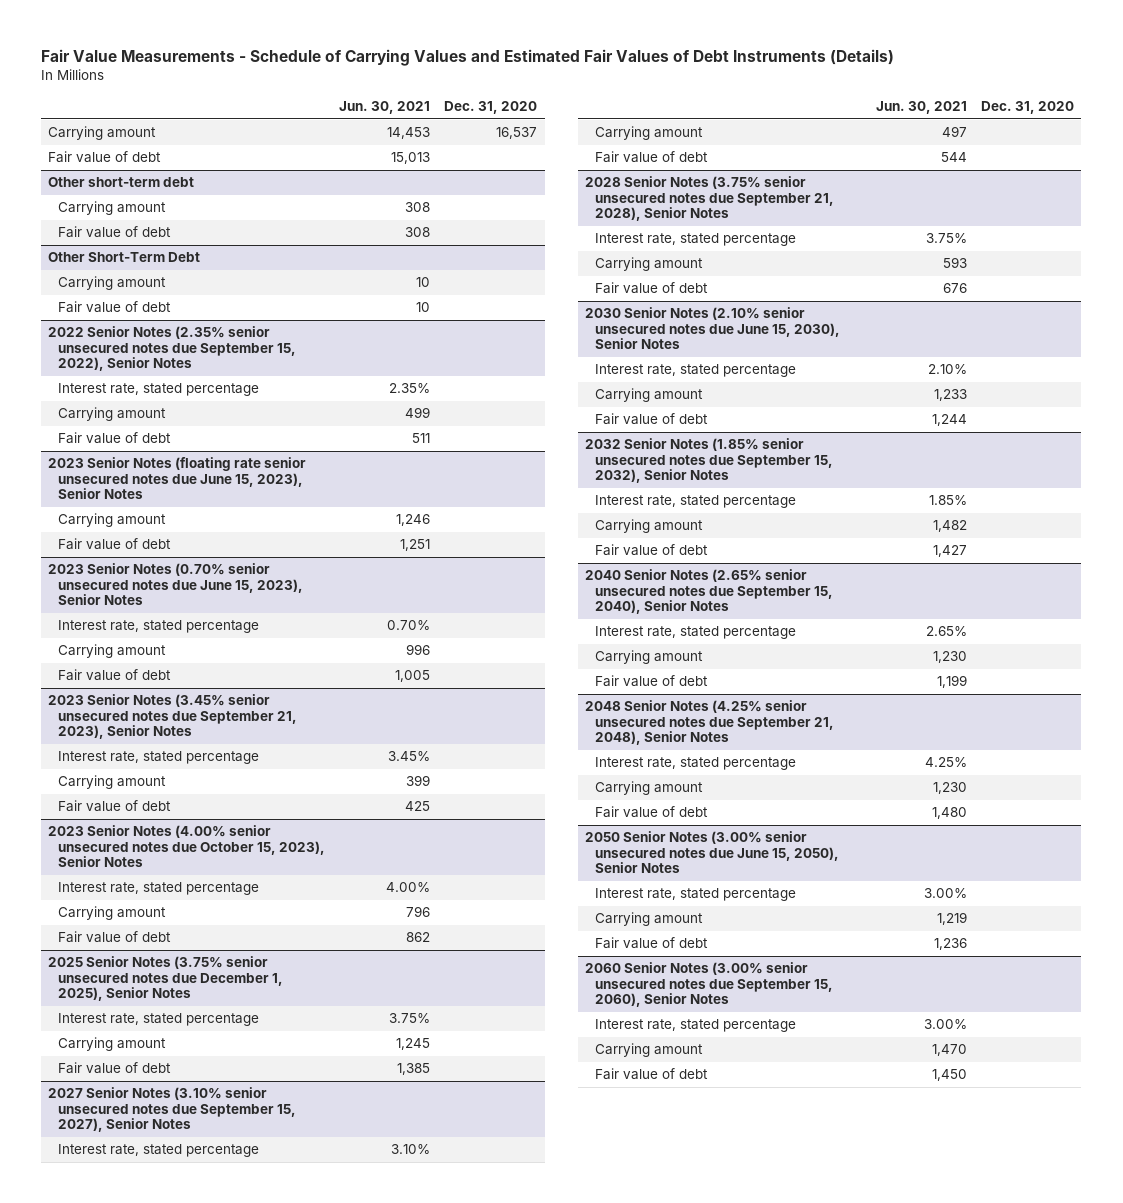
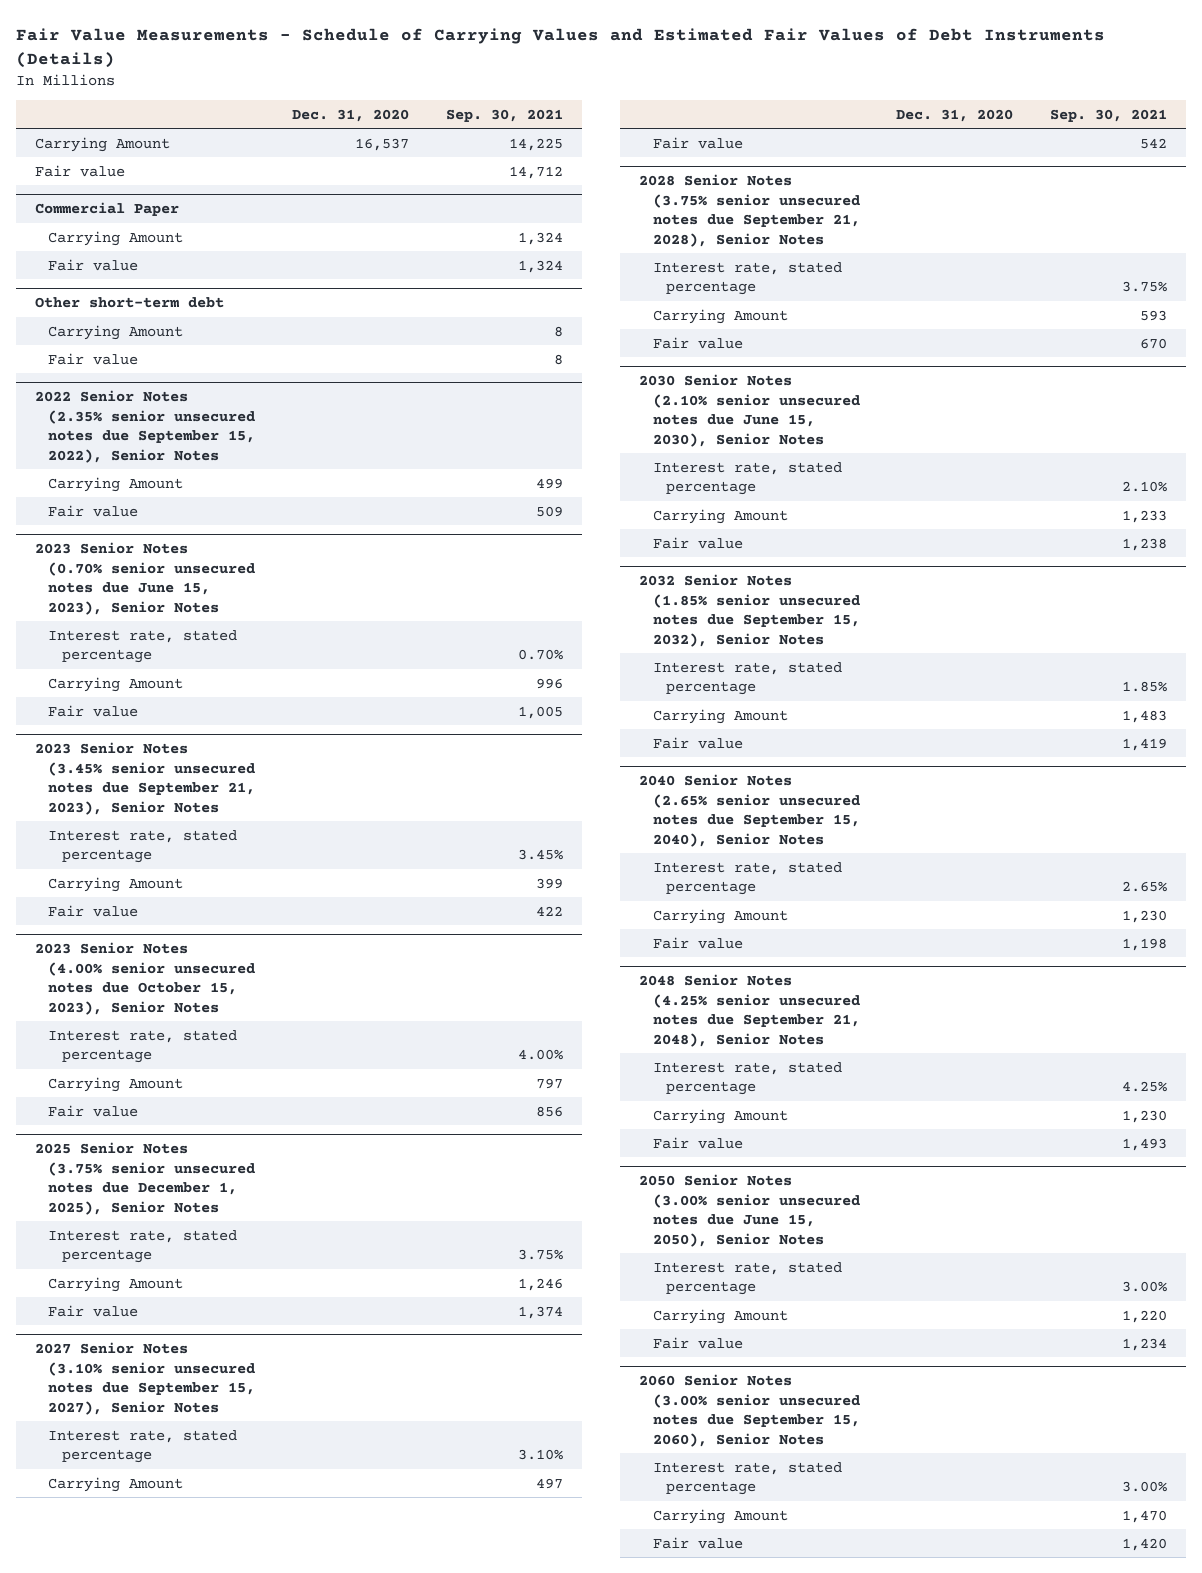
- | Jun. 30, 2021 | Dec. 31, 2020
+ | Dec. 31, 2020 | Sep. 30, 2021
- Carrying amount | 14,453 | 16,537
- Fair value of debt | 15,013 |
+ Carrying Amount | 16,537 | 14,225
+ Fair value | | 14,712
+ Commercial Paper
+ Carrying Amount | | 1,324
+ Fair value | | 1,324
@ Other short-term debt
- Carrying amount | 308 |
- Fair value of debt | 308 |
- Other Short-Term Debt
- Carrying amount | 10 |
- Fair value of debt | 10 |
@ Other short-term debt
+ Carrying Amount | | 8
+ Fair value | | 8
@ 2022 Senior Notes (2.35% senior unsecured notes due September 15, 2022), Senior Notes
- Interest rate, stated percentage | 2.35% |
- Carrying amount | 499 |
- Fair value of debt | 511 |
- 2023 Senior Notes (floating rate senior unsecured notes due June 15, 2023), Senior Notes
- Carrying amount | 1,246 |
- Fair value of debt | 1,251 |
@ 2022 Senior Notes (2.35% senior unsecured notes due September 15, 2022), Senior Notes
+ Carrying Amount | | 499
+ Fair value | | 509
@ 2023 Senior Notes (0.70% senior unsecured notes due June 15, 2023), Senior Notes
- Carrying amount | 996 |
- Fair value of debt | 1,005 |
+ Carrying Amount | | 996
+ Fair value | | 1,005
@ 2023 Senior Notes (3.45% senior unsecured notes due September 21, 2023), Senior Notes
- Carrying amount | 399 |
- Fair value of debt | 425 |
+ Carrying Amount | | 399
+ Fair value | | 422
@ 2023 Senior Notes (4.00% senior unsecured notes due October 15, 2023), Senior Notes
- Carrying amount | 796 |
- Fair value of debt | 862 |
+ Carrying Amount | | 797
+ Fair value | | 856
@ 2025 Senior Notes (3.75% senior unsecured notes due December 1, 2025), Senior Notes
- Carrying amount | 1,245 |
- Fair value of debt | 1,385 |
+ Carrying Amount | | 1,246
+ Fair value | | 1,374
@ 2027 Senior Notes (3.10% senior unsecured notes due September 15, 2027), Senior Notes
- Carrying amount | 497 |
- Fair value of debt | 544 |
+ Carrying Amount | | 497
+ Fair value | | 542
@ 2028 Senior Notes (3.75% senior unsecured notes due September 21, 2028), Senior Notes
- Carrying amount | 593 |
- Fair value of debt | 676 |
+ Carrying Amount | | 593
+ Fair value | | 670
@ 2030 Senior Notes (2.10% senior unsecured notes due June 15, 2030), Senior Notes
- Carrying amount | 1,233 |
- Fair value of debt | 1,244 |
+ Carrying Amount | | 1,233
+ Fair value | | 1,238
@ 2032 Senior Notes (1.85% senior unsecured notes due September 15, 2032), Senior Notes
- Carrying amount | 1,482 |
- Fair value of debt | 1,427 |
+ Carrying Amount | | 1,483
+ Fair value | | 1,419
@ 2040 Senior Notes (2.65% senior unsecured notes due September 15, 2040), Senior Notes
- Carrying amount | 1,230 |
- Fair value of debt | 1,199 |
+ Carrying Amount | | 1,230
+ Fair value | | 1,198
@ 2048 Senior Notes (4.25% senior unsecured notes due September 21, 2048), Senior Notes
- Carrying amount | 1,230 |
- Fair value of debt | 1,480 |
+ Carrying Amount | | 1,230
+ Fair value | | 1,493
@ 2050 Senior Notes (3.00% senior unsecured notes due June 15, 2050), Senior Notes
- Carrying amount | 1,219 |
- Fair value of debt | 1,236 |
+ Carrying Amount | | 1,220
+ Fair value | | 1,234
@ 2060 Senior Notes (3.00% senior unsecured notes due September 15, 2060), Senior Notes
- Carrying amount | 1,470 |
- Fair value of debt | 1,450 |
+ Carrying Amount | | 1,470
+ Fair value | | 1,420

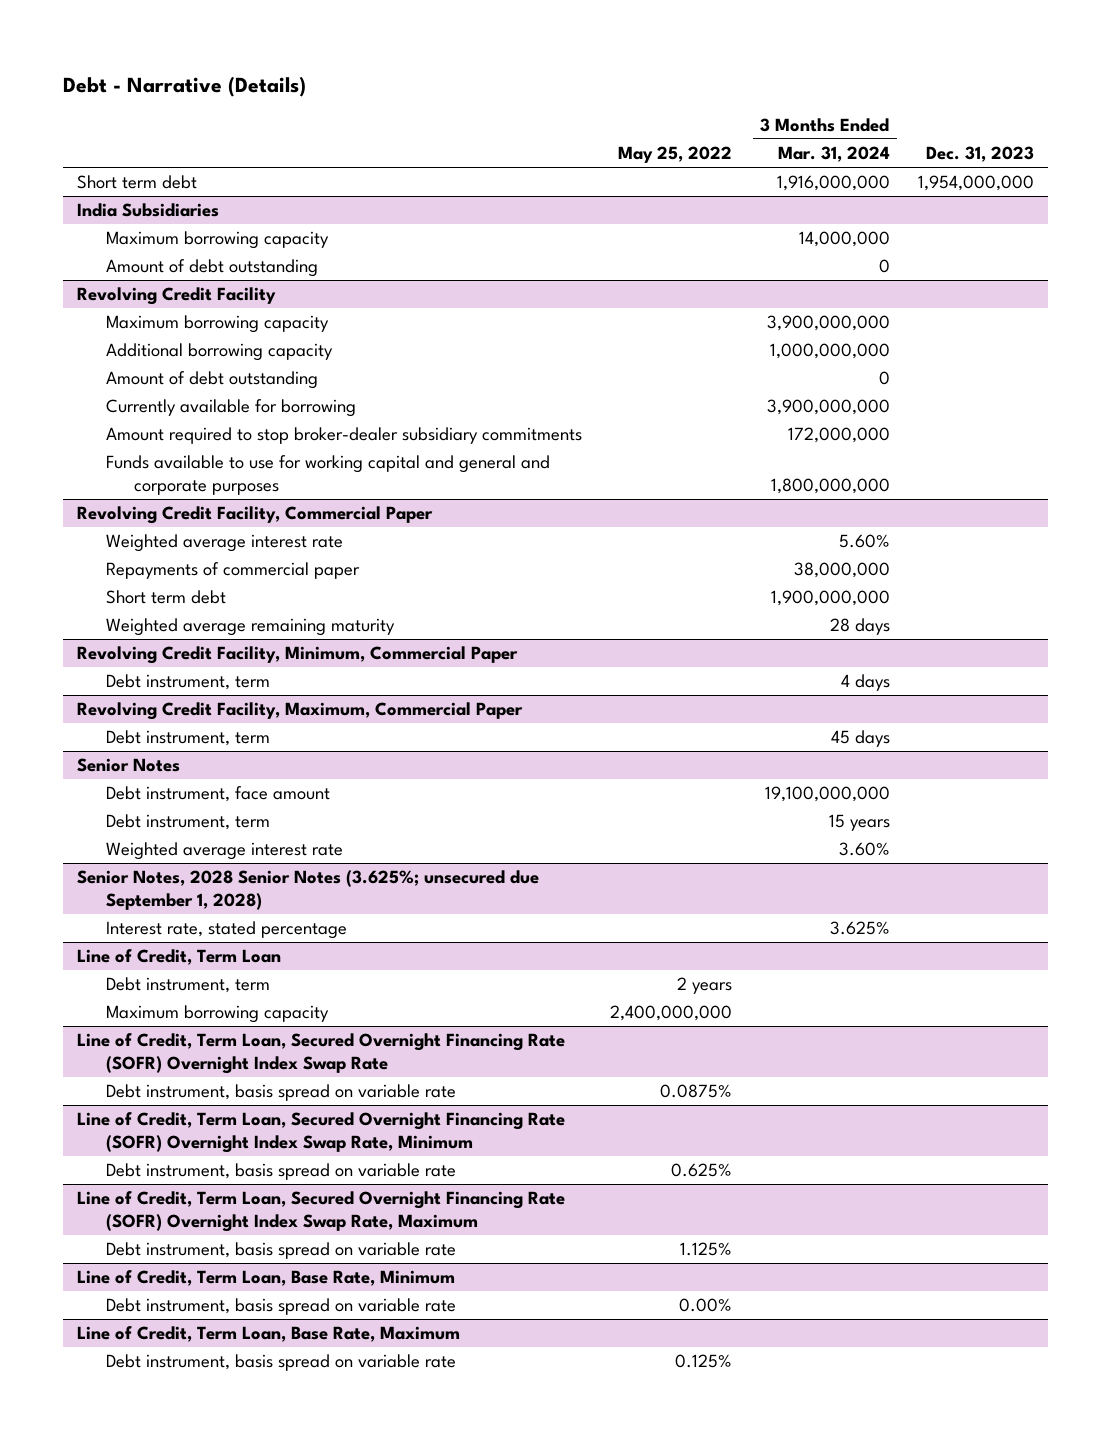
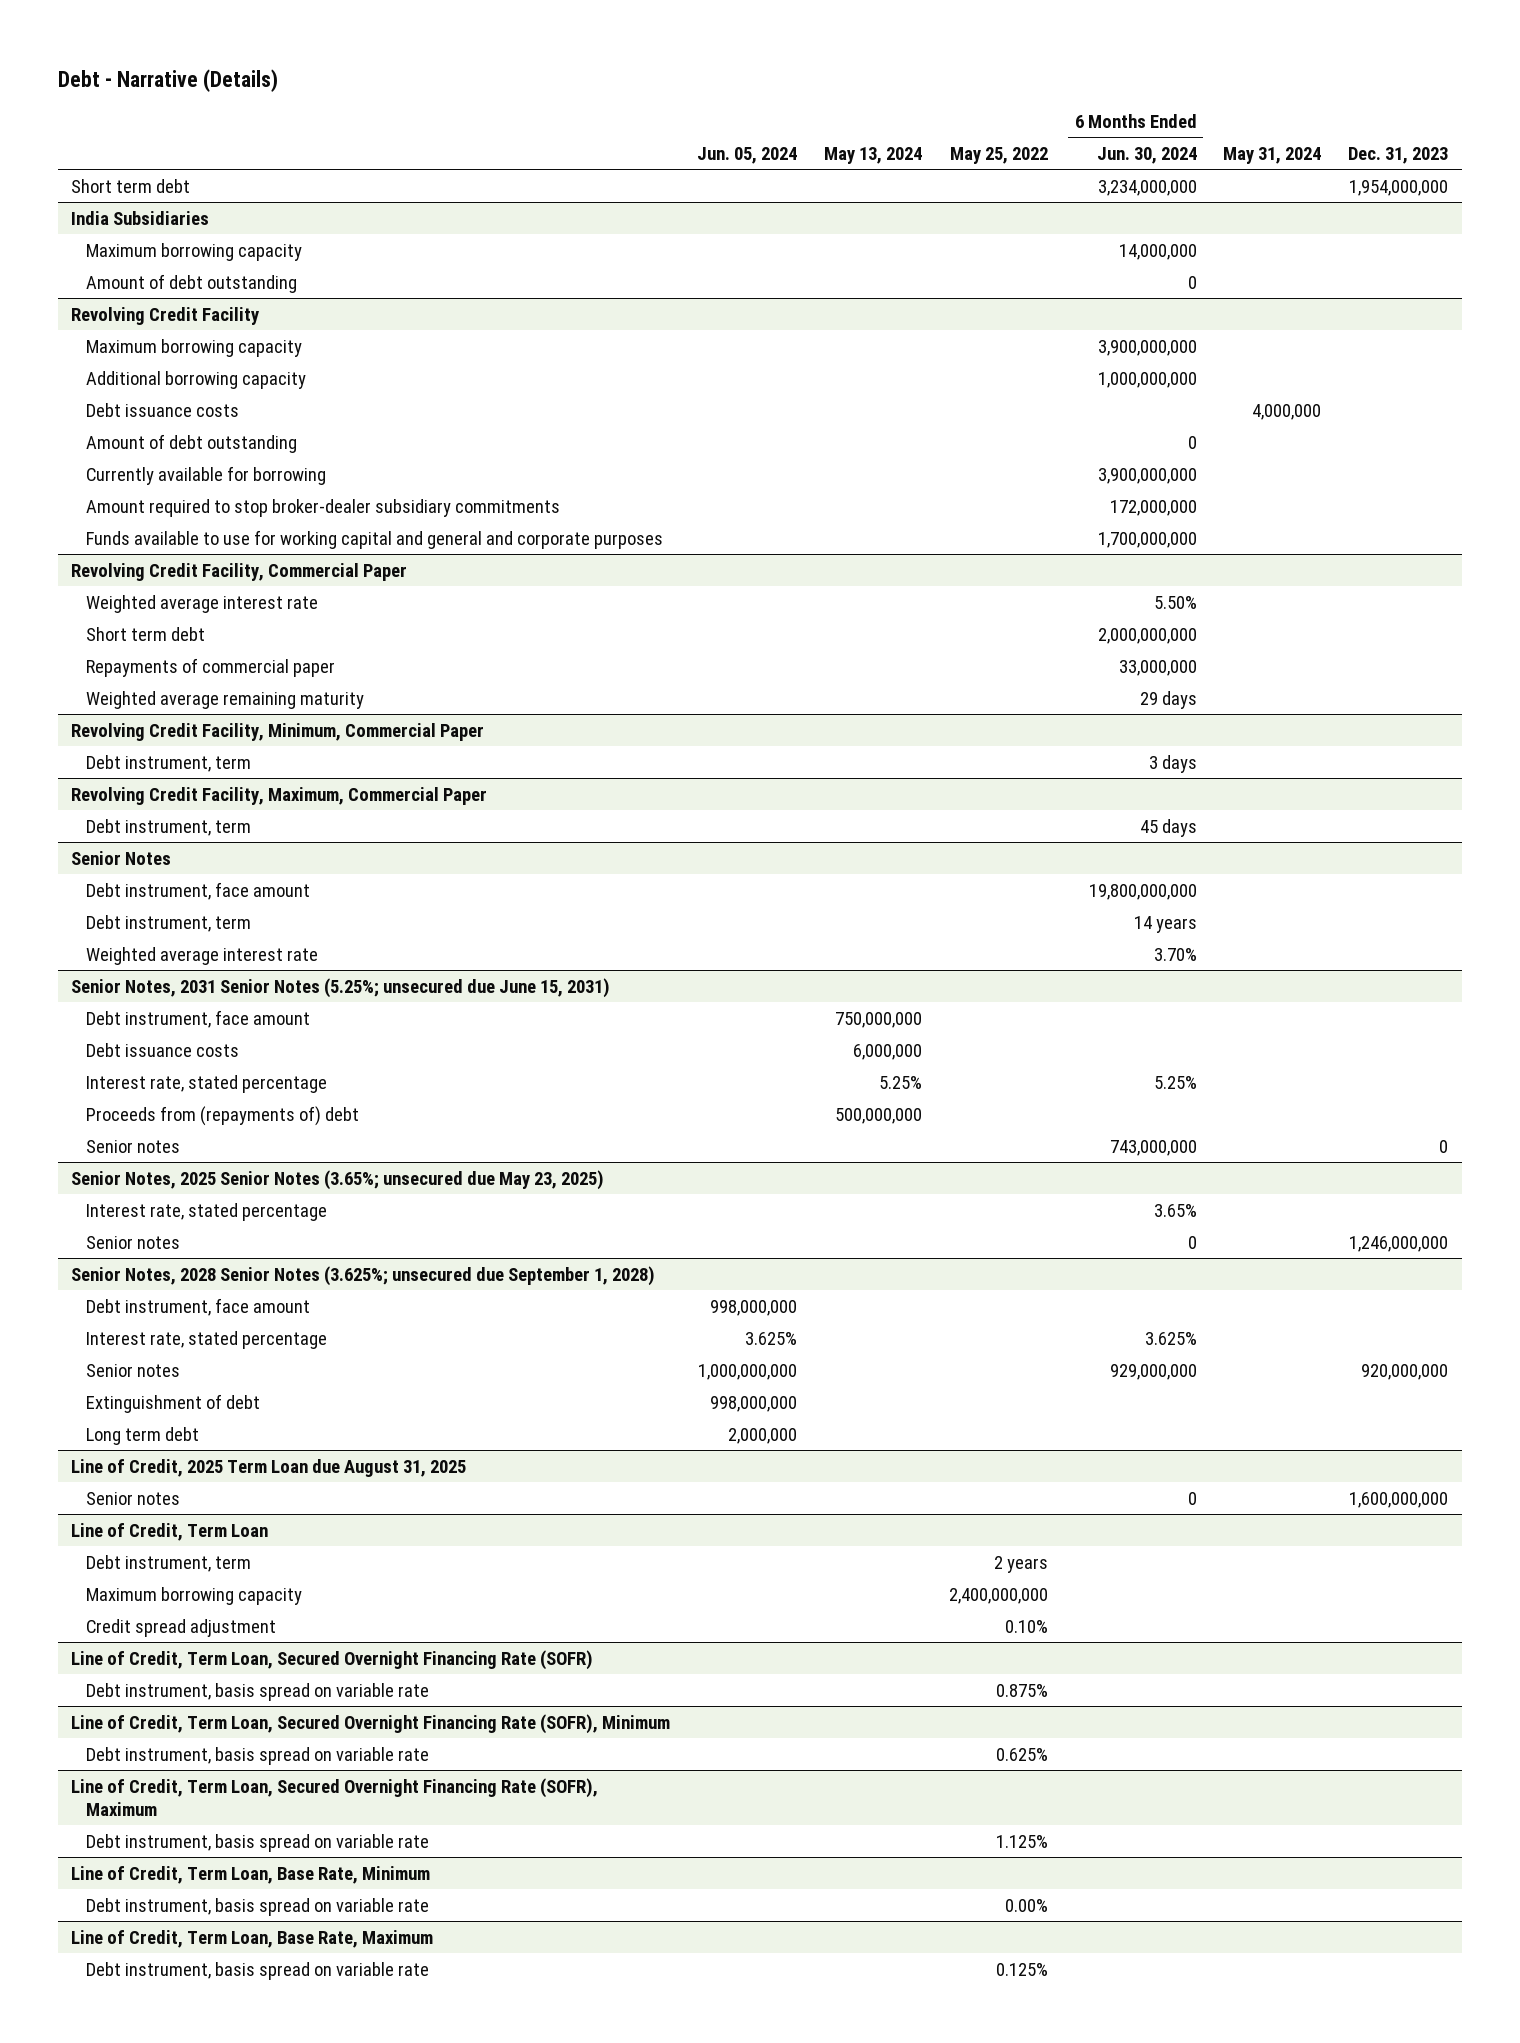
- | May 25, 2022 | 3 Months Ended Mar. 31, 2024 | Dec. 31, 2023
+ | Jun. 05, 2024 | May 13, 2024 | May 25, 2022 | 6 Months Ended Jun. 30, 2024 | May 31, 2024 | Dec. 31, 2023
@ Revolving Credit Facility
+ Debt issuance costs | | | | | 4,000,000 |
@ Revolving Credit Facility, Commercial Paper
moved down: Repayments of commercial paper | | | | 33,000,000 | |
+ Senior Notes, 2031 Senior Notes (5.25%; unsecured due June 15, 2031)
+ Debt instrument, face amount | | 750,000,000 | | | |
+ Debt issuance costs | | 6,000,000 | | | |
+ Interest rate, stated percentage | | 5.25% | | 5.25% | |
+ Proceeds from (repayments of) debt | | 500,000,000 | | | |
+ Senior notes | | | | 743,000,000 | | 0
+ Senior Notes, 2025 Senior Notes (3.65%; unsecured due May 23, 2025)
+ Interest rate, stated percentage | | | | 3.65% | |
+ Senior notes | | | | 0 | | 1,246,000,000
@ Senior Notes, 2028 Senior Notes (3.625%; unsecured due September 1, 2028)
+ Debt instrument, face amount | 998,000,000 | | | | |
+ Senior notes | 1,000,000,000 | | | 929,000,000 | | 920,000,000
+ Extinguishment of debt | 998,000,000 | | | | |
+ Long term debt | 2,000,000 | | | | |
+ Line of Credit, 2025 Term Loan due August 31, 2025
+ Senior notes | | | | 0 | | 1,600,000,000
- Line of Credit, Term Loan, Secured Overnight Financing Rate (SOFR) Overnight Index Swap Rate
- Debt instrument, basis spread on variable rate | 0.0875% | |
- Line of Credit, Term Loan, Secured Overnight Financing Rate (SOFR) Overnight Index Swap Rate, Minimum
@ Line of Credit, Term Loan
+ Credit spread adjustment | | | 0.10% | | |
+ Line of Credit, Term Loan, Secured Overnight Financing Rate (SOFR)
+ Debt instrument, basis spread on variable rate | | | 0.875% | | |
+ Line of Credit, Term Loan, Secured Overnight Financing Rate (SOFR), Minimum
- Line of Credit, Term Loan, Secured Overnight Financing Rate (SOFR) Overnight Index Swap Rate, Maximum
+ Line of Credit, Term Loan, Secured Overnight Financing Rate (SOFR), Maximum

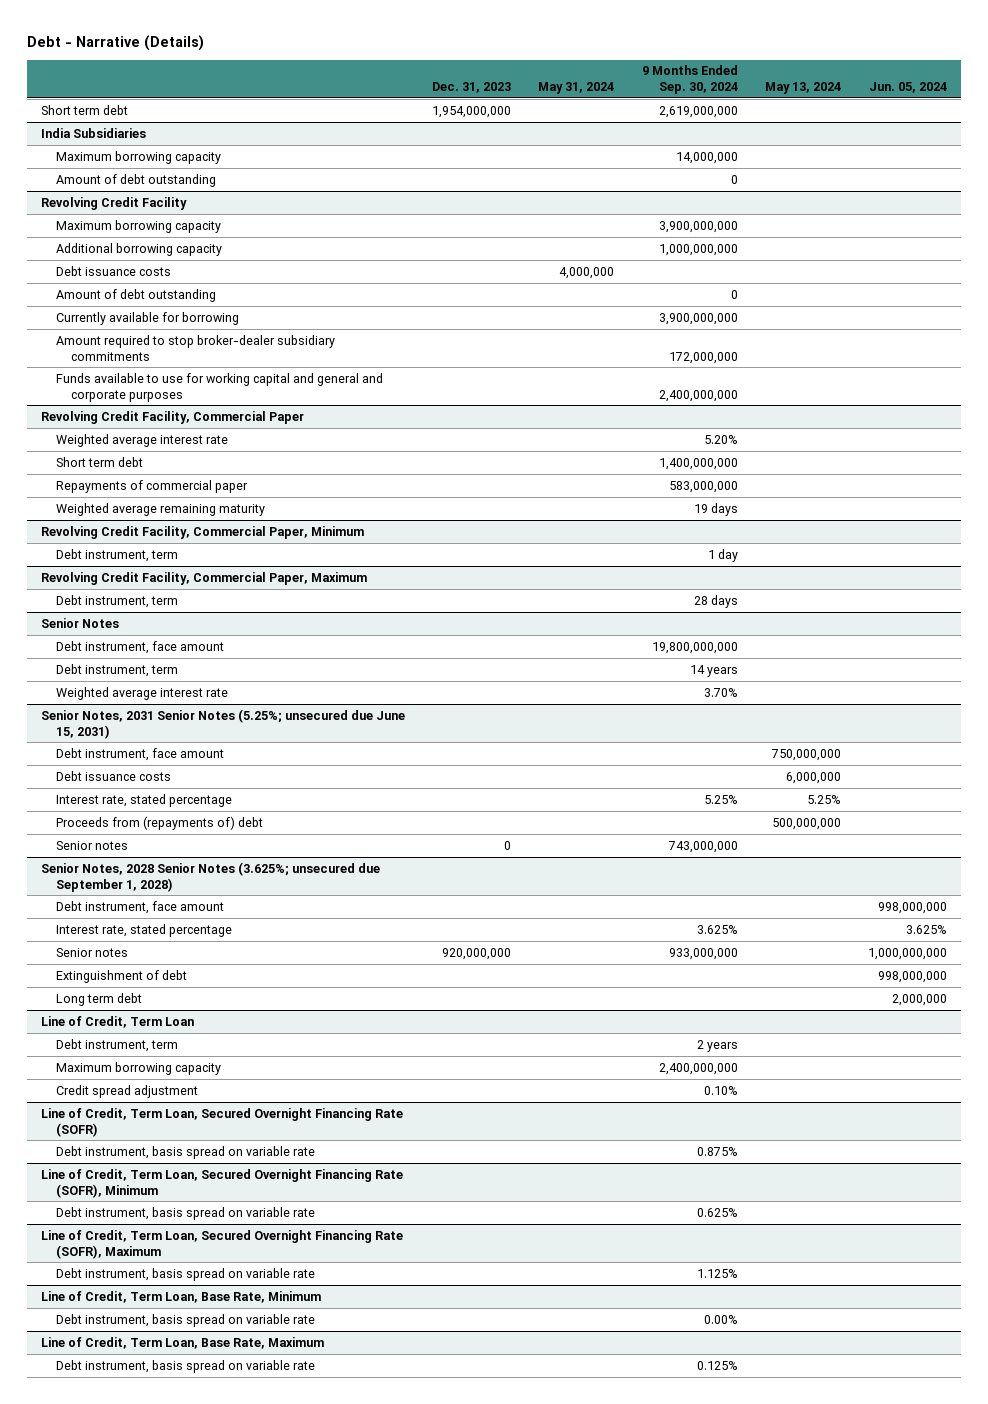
- | Jun. 05, 2024 | May 13, 2024 | May 25, 2022 | 6 Months Ended Jun. 30, 2024 | May 31, 2024 | Dec. 31, 2023
+ | Dec. 31, 2023 | May 31, 2024 | 9 Months Ended Sep. 30, 2024 | May 13, 2024 | Jun. 05, 2024
- Revolving Credit Facility, Minimum, Commercial Paper
+ Revolving Credit Facility, Commercial Paper, Minimum
- Revolving Credit Facility, Maximum, Commercial Paper
+ Revolving Credit Facility, Commercial Paper, Maximum
- Senior Notes, 2025 Senior Notes (3.65%; unsecured due May 23, 2025)
- Interest rate, stated percentage | | | | 3.65% | |
- Senior notes | | | | 0 | | 1,246,000,000
- Line of Credit, 2025 Term Loan due August 31, 2025
- Senior notes | | | | 0 | | 1,600,000,000

